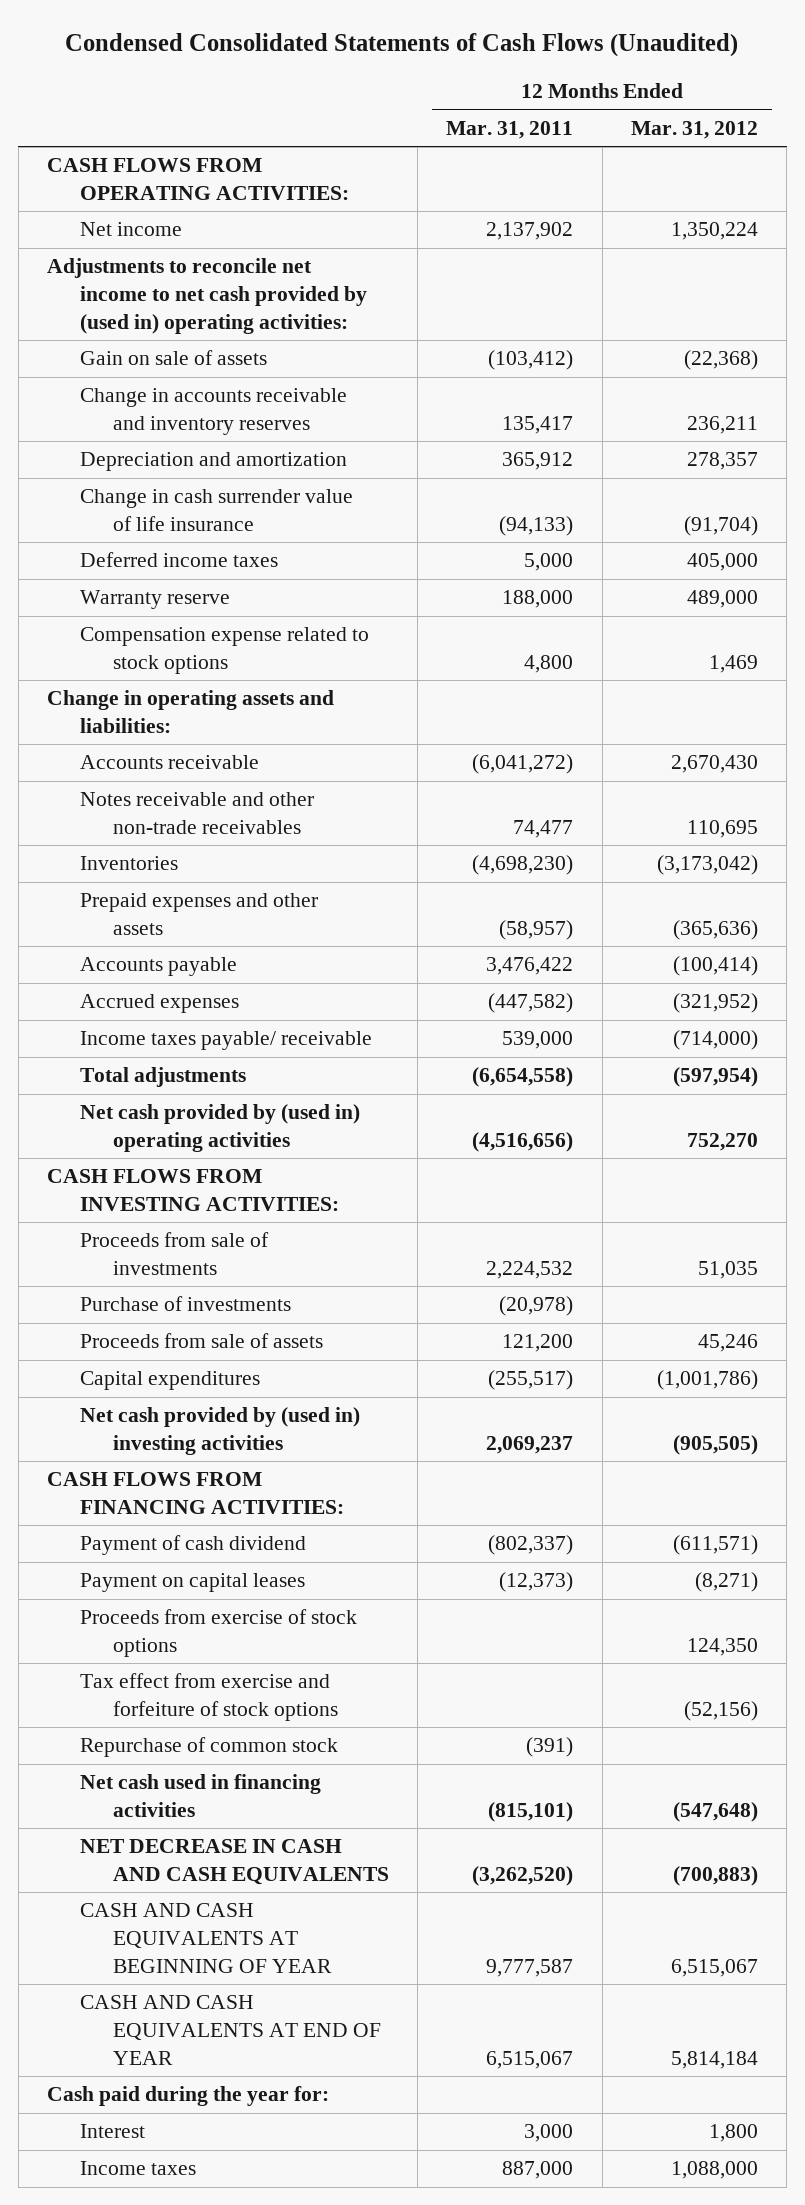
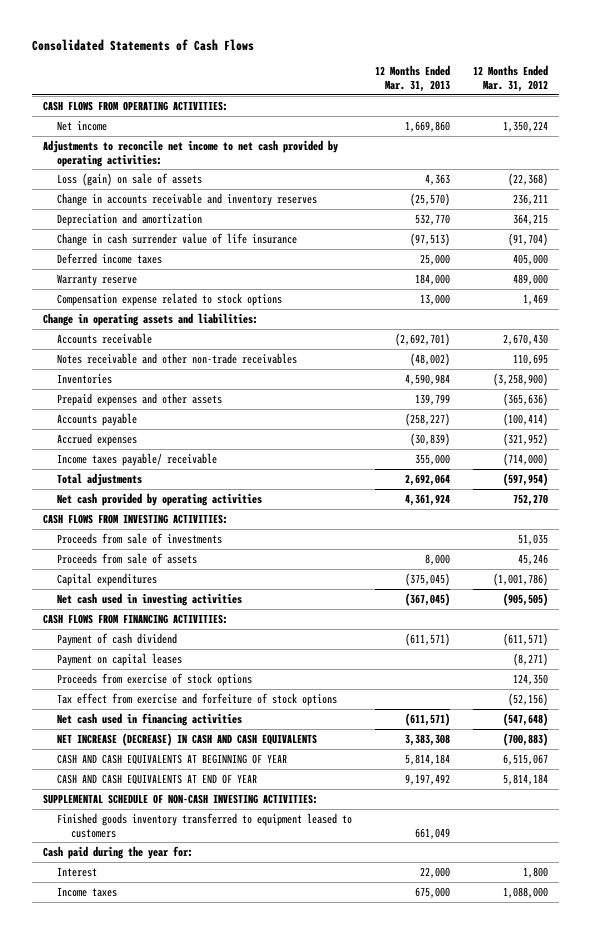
- Condensed Consolidated Statements of Cash Flows (Unaudited)
+ Consolidated Statements of Cash Flows
- | 12 Months Ended Mar. 31, 2011 | 12 Months Ended Mar. 31, 2012
+ | 12 Months Ended Mar. 31, 2013 | 12 Months Ended Mar. 31, 2012
- Adjustments to reconcile net income to net cash provided by (used in) operating activities:
- Gain on sale of assets | (103,412) | (22,368)
+ Adjustments to reconcile net income to net cash provided by operating activities:
+ Loss (gain) on sale of assets | 4,363 | (22,368)
- Depreciation and amortization | 365,912 | 278,357
+ Depreciation and amortization | 532,770 | 364,215
- Inventories | (4,698,230) | (3,173,042)
+ Inventories | 4,590,984 | (3,258,900)
- Net cash provided by (used in) operating activities | (4,516,656) | 752,270
+ Net cash provided by operating activities | 4,361,924 | 752,270
- Purchase of investments | (20,978) |
- Net cash provided by (used in) investing activities | 2,069,237 | (905,505)
+ Net cash used in investing activities | (367,045) | (905,505)
- Repurchase of common stock | (391) |
- NET DECREASE IN CASH AND CASH EQUIVALENTS | (3,262,520) | (700,883)
+ NET INCREASE (DECREASE) IN CASH AND CASH EQUIVALENTS | 3,383,308 | (700,883)
+ SUPPLEMENTAL SCHEDULE OF NON-CASH INVESTING ACTIVITIES:
+ Finished goods inventory transferred to equipment leased to customers | 661,049 |

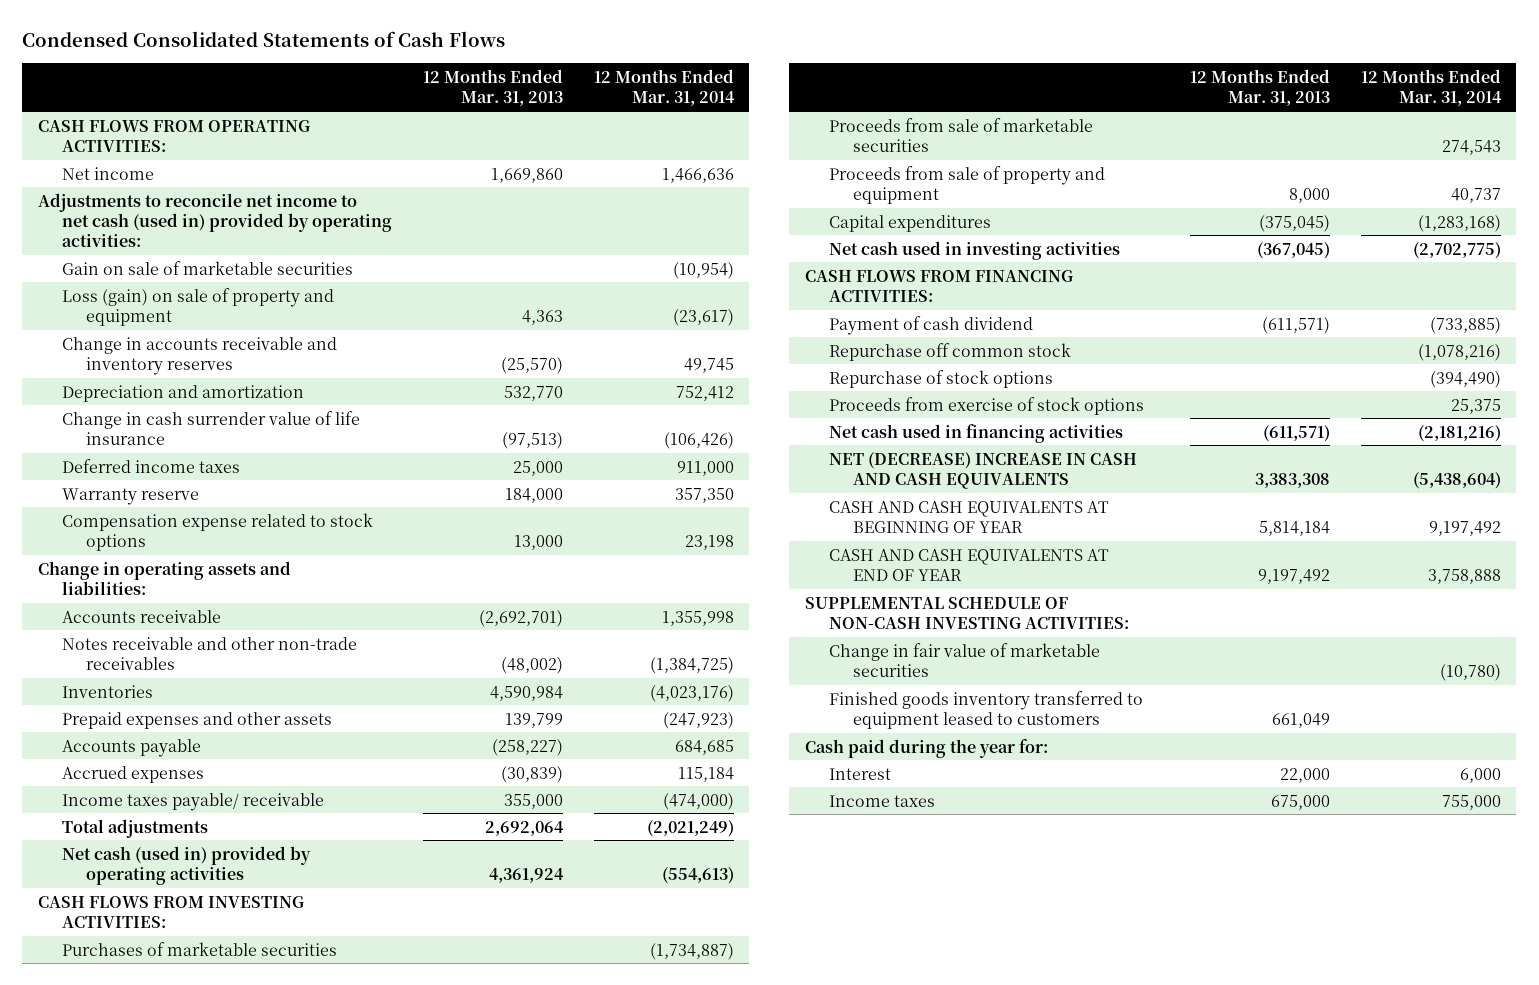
- Consolidated Statements of Cash Flows
+ Condensed Consolidated Statements of Cash Flows
- | 12 Months Ended Mar. 31, 2013 | 12 Months Ended Mar. 31, 2012
+ | 12 Months Ended Mar. 31, 2013 | 12 Months Ended Mar. 31, 2014
- Adjustments to reconcile net income to net cash provided by operating activities:
- Loss (gain) on sale of assets | 4,363 | (22,368)
+ Adjustments to reconcile net income to net cash (used in) provided by operating activities:
+ Gain on sale of marketable securities | | (10,954)
+ Loss (gain) on sale of property and equipment | 4,363 | (23,617)
- Net cash provided by operating activities | 4,361,924 | 752,270
+ Net cash (used in) provided by operating activities | 4,361,924 | (554,613)
- Proceeds from sale of investments | | 51,035
- Proceeds from sale of assets | 8,000 | 45,246
+ Purchases of marketable securities | | (1,734,887)
+ Proceeds from sale of marketable securities | | 274,543
+ Proceeds from sale of property and equipment | 8,000 | 40,737
- Payment on capital leases | | (8,271)
+ Repurchase off common stock | | (1,078,216)
+ Repurchase of stock options | | (394,490)
- Tax effect from exercise and forfeiture of stock options | | (52,156)
- NET INCREASE (DECREASE) IN CASH AND CASH EQUIVALENTS | 3,383,308 | (700,883)
+ NET (DECREASE) INCREASE IN CASH AND CASH EQUIVALENTS | 3,383,308 | (5,438,604)
+ Change in fair value of marketable securities | | (10,780)

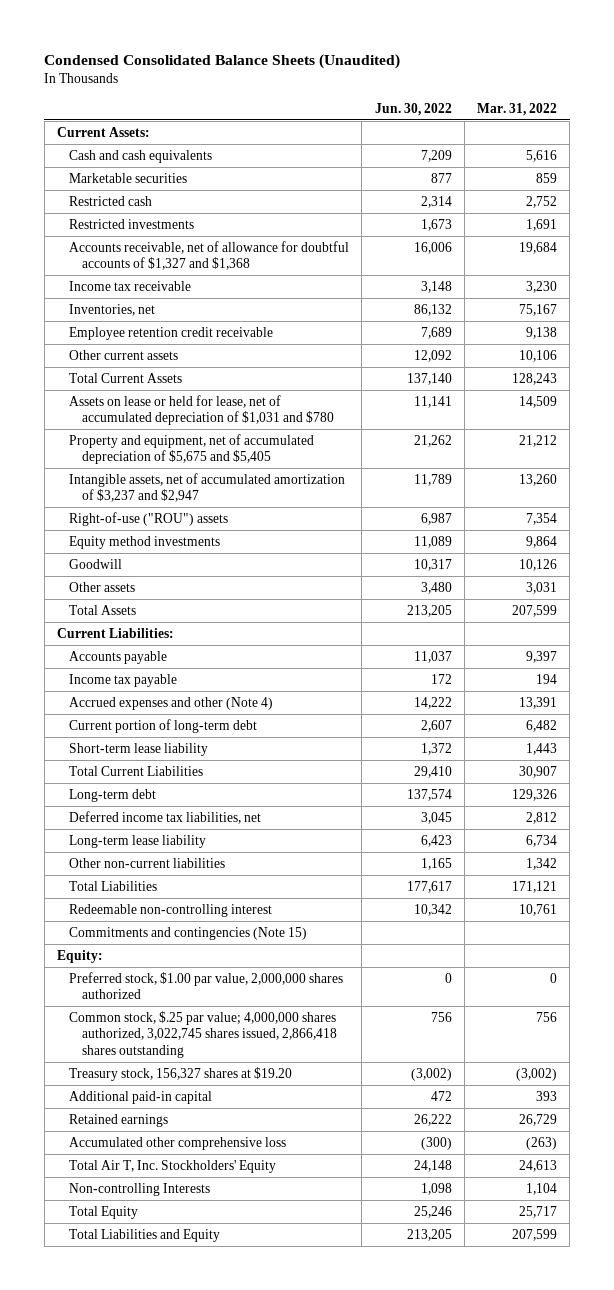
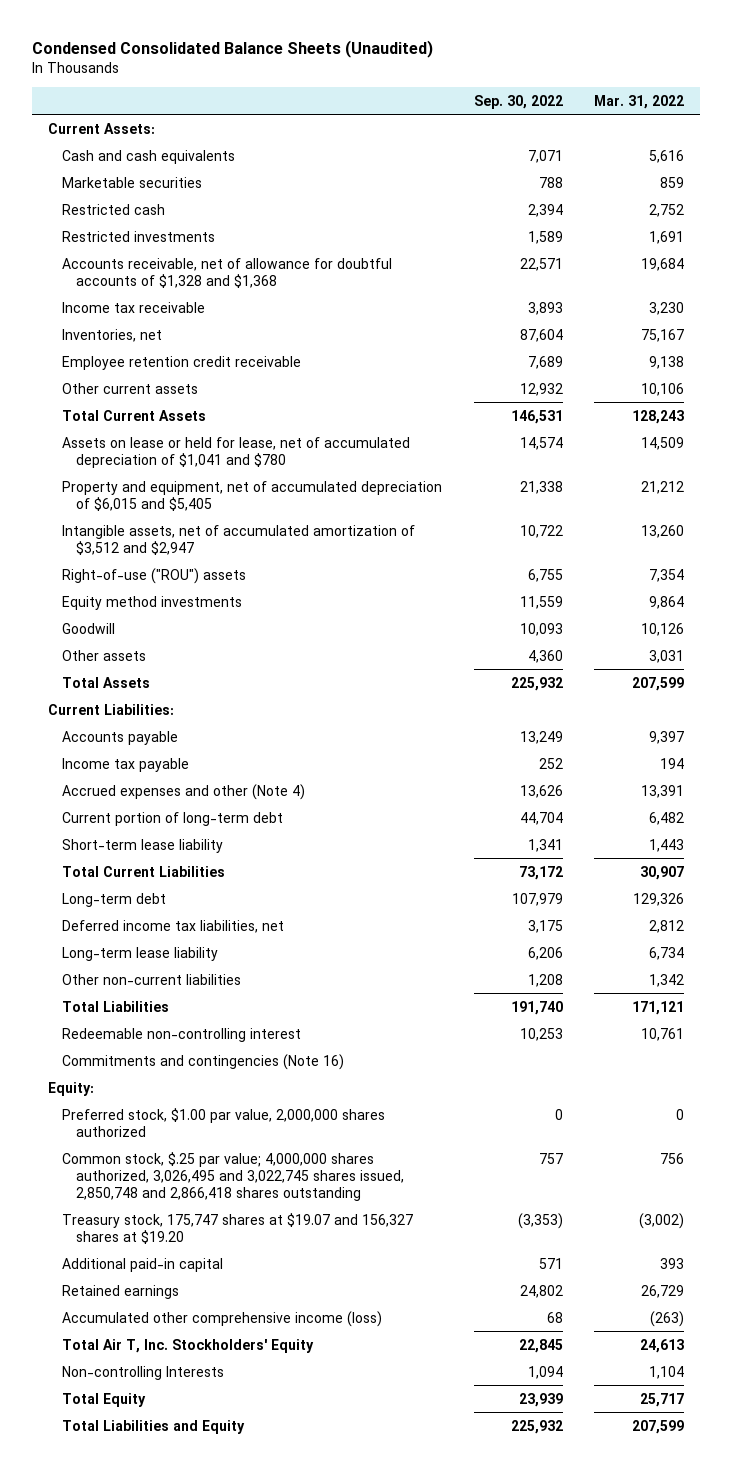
- | Jun. 30, 2022 | Mar. 31, 2022
+ | Sep. 30, 2022 | Mar. 31, 2022
- Accounts receivable, net of allowance for doubtful accounts of $1,327 and $1,368 | 16,006 | 19,684
+ Accounts receivable, net of allowance for doubtful accounts of $1,328 and $1,368 | 22,571 | 19,684
- Assets on lease or held for lease, net of accumulated depreciation of $1,031 and $780 | 11,141 | 14,509
- Property and equipment, net of accumulated depreciation of $5,675 and $5,405 | 21,262 | 21,212
- Intangible assets, net of accumulated amortization of $3,237 and $2,947 | 11,789 | 13,260
+ Assets on lease or held for lease, net of accumulated depreciation of $1,041 and $780 | 14,574 | 14,509
+ Property and equipment, net of accumulated depreciation of $6,015 and $5,405 | 21,338 | 21,212
+ Intangible assets, net of accumulated amortization of $3,512 and $2,947 | 10,722 | 13,260
- Commitments and contingencies (Note 15)
+ Commitments and contingencies (Note 16)
- Common stock, $.25 par value; 4,000,000 shares authorized, 3,022,745 shares issued, 2,866,418 shares outstanding | 756 | 756
- Treasury stock, 156,327 shares at $19.20 | (3,002) | (3,002)
+ Common stock, $.25 par value; 4,000,000 shares authorized, 3,026,495 and 3,022,745 shares issued, 2,850,748 and 2,866,418 shares outstanding | 757 | 756
+ Treasury stock, 175,747 shares at $19.07 and 156,327 shares at $19.20 | (3,353) | (3,002)
- Accumulated other comprehensive loss | (300) | (263)
+ Accumulated other comprehensive income (loss) | 68 | (263)

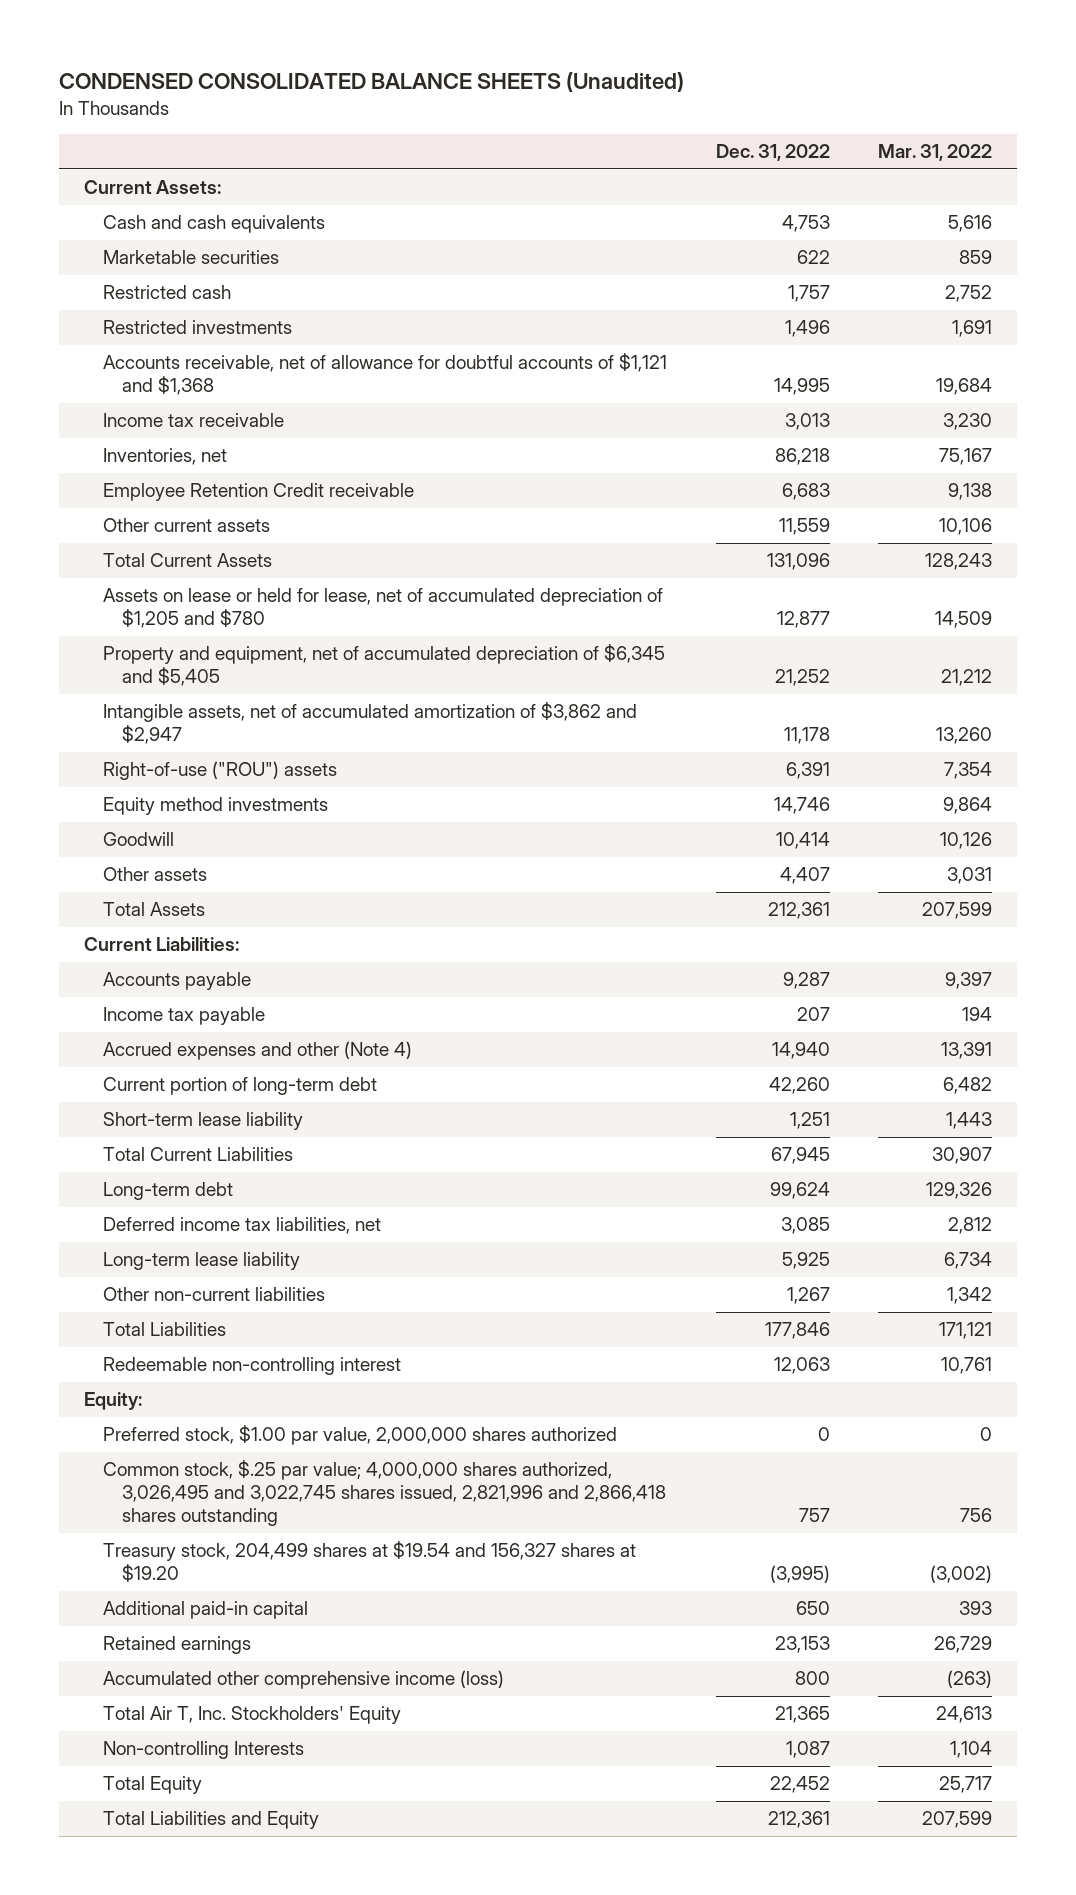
- Condensed Consolidated Balance Sheets (Unaudited)
+ CONDENSED CONSOLIDATED BALANCE SHEETS (Unaudited)
- | Sep. 30, 2022 | Mar. 31, 2022
+ | Dec. 31, 2022 | Mar. 31, 2022
- Accounts receivable, net of allowance for doubtful accounts of $1,328 and $1,368 | 22,571 | 19,684
+ Accounts receivable, net of allowance for doubtful accounts of $1,121 and $1,368 | 14,995 | 19,684
- Employee retention credit receivable | 7,689 | 9,138
+ Employee Retention Credit receivable | 6,683 | 9,138
- Assets on lease or held for lease, net of accumulated depreciation of $1,041 and $780 | 14,574 | 14,509
- Property and equipment, net of accumulated depreciation of $6,015 and $5,405 | 21,338 | 21,212
- Intangible assets, net of accumulated amortization of $3,512 and $2,947 | 10,722 | 13,260
+ Assets on lease or held for lease, net of accumulated depreciation of $1,205 and $780 | 12,877 | 14,509
+ Property and equipment, net of accumulated depreciation of $6,345 and $5,405 | 21,252 | 21,212
+ Intangible assets, net of accumulated amortization of $3,862 and $2,947 | 11,178 | 13,260
- Commitments and contingencies (Note 16)
- Common stock, $.25 par value; 4,000,000 shares authorized, 3,026,495 and 3,022,745 shares issued, 2,850,748 and 2,866,418 shares outstanding | 757 | 756
- Treasury stock, 175,747 shares at $19.07 and 156,327 shares at $19.20 | (3,353) | (3,002)
+ Common stock, $.25 par value; 4,000,000 shares authorized, 3,026,495 and 3,022,745 shares issued, 2,821,996 and 2,866,418 shares outstanding | 757 | 756
+ Treasury stock, 204,499 shares at $19.54 and 156,327 shares at $19.20 | (3,995) | (3,002)

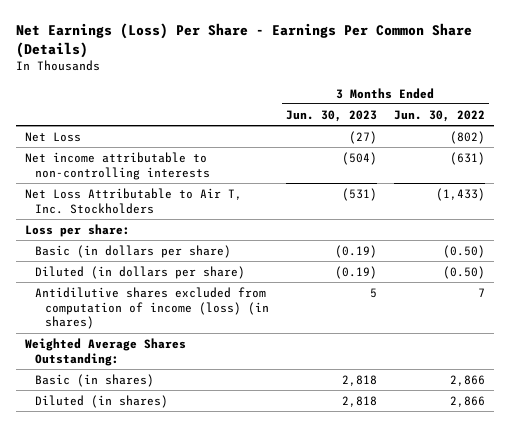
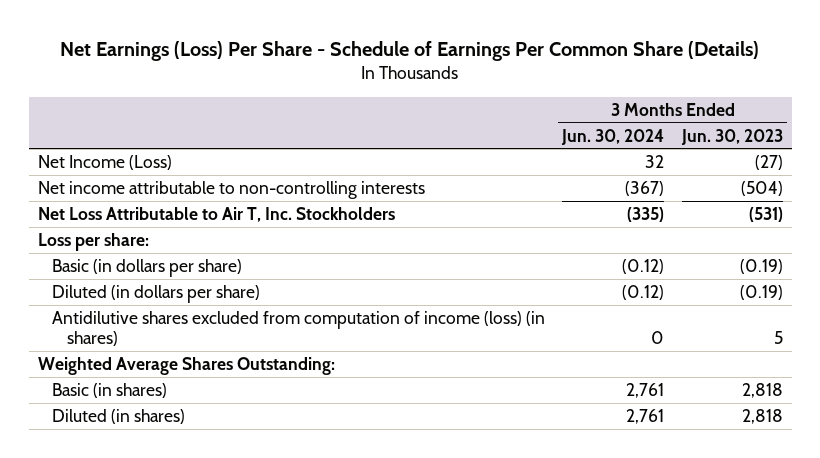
- Net Earnings (Loss) Per Share - Earnings Per Common Share (Details)
+ Net Earnings (Loss) Per Share - Schedule of Earnings Per Common Share (Details)
- | 3 Months Ended Jun. 30, 2023 | 3 Months Ended Jun. 30, 2022
+ | 3 Months Ended Jun. 30, 2024 | 3 Months Ended Jun. 30, 2023
- Net Loss | (27) | (802)
+ Net Income (Loss) | 32 | (27)

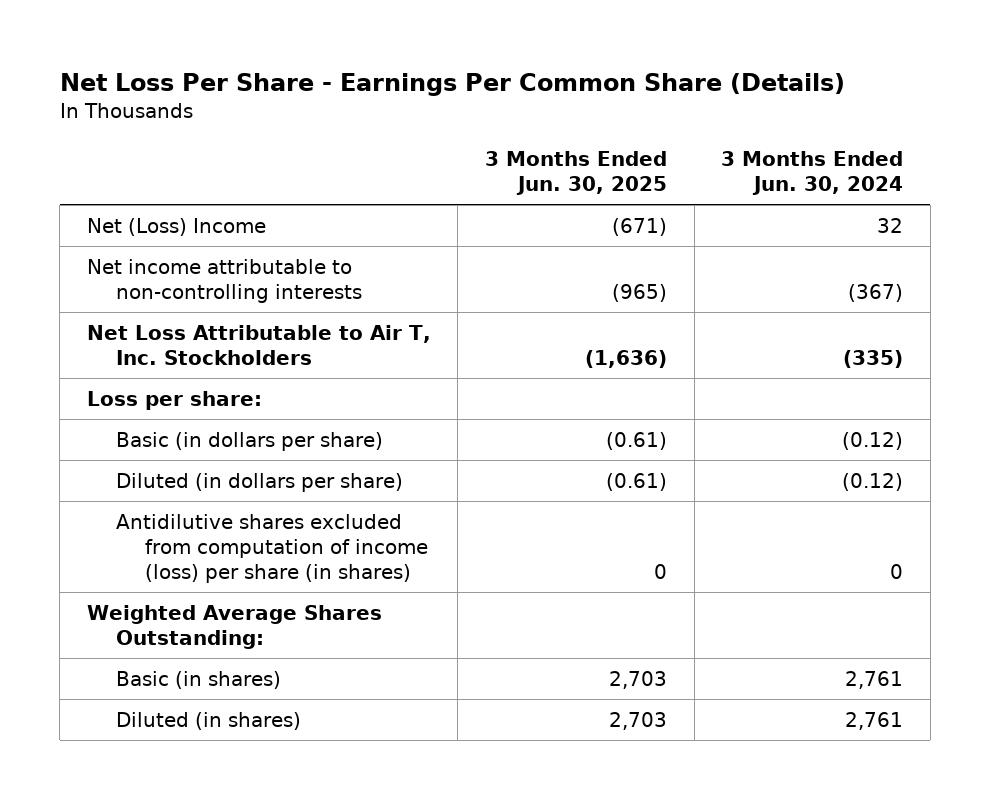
- Net Earnings (Loss) Per Share - Schedule of Earnings Per Common Share (Details)
+ Net Loss Per Share - Earnings Per Common Share (Details)
- | 3 Months Ended Jun. 30, 2024 | 3 Months Ended Jun. 30, 2023
+ | 3 Months Ended Jun. 30, 2025 | 3 Months Ended Jun. 30, 2024
- Net Income (Loss) | 32 | (27)
+ Net (Loss) Income | (671) | 32
- Antidilutive shares excluded from computation of income (loss) (in shares) | 0 | 5
+ Antidilutive shares excluded from computation of income (loss) per share (in shares) | 0 | 0

